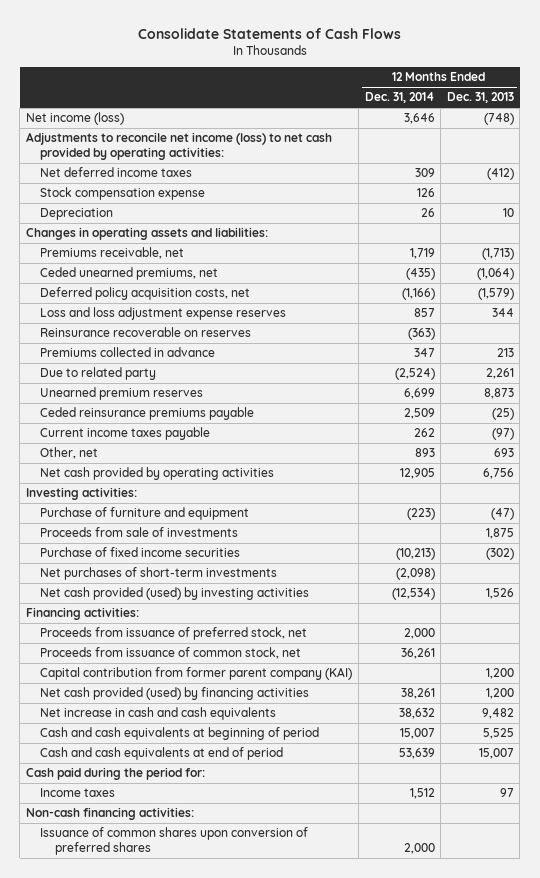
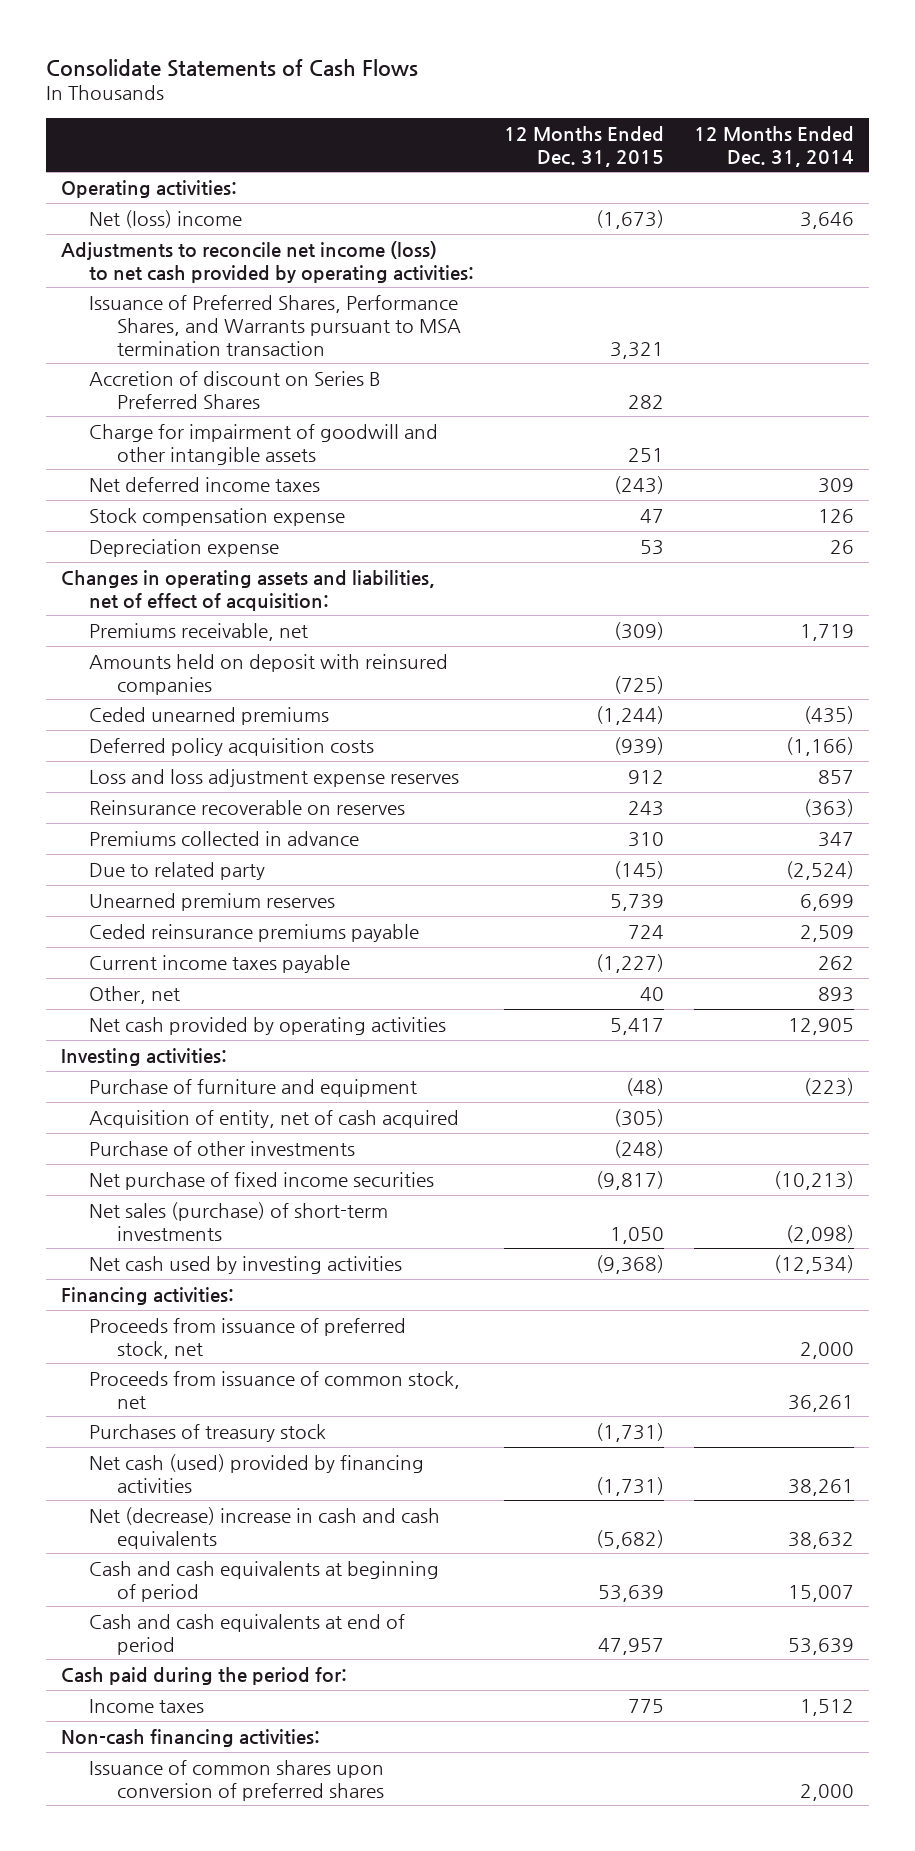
- | 12 Months Ended Dec. 31, 2014 | 12 Months Ended Dec. 31, 2013
+ | 12 Months Ended Dec. 31, 2015 | 12 Months Ended Dec. 31, 2014
- Net income (loss) | 3,646 | (748)
+ Operating activities:
+ Net (loss) income | (1,673) | 3,646
+ Issuance of Preferred Shares, Performance Shares, and Warrants pursuant to MSA termination transaction | 3,321 |
+ Accretion of discount on Series B Preferred Shares | 282 |
+ Charge for impairment of goodwill and other intangible assets | 251 |
- Depreciation | 26 | 10
- Changes in operating assets and liabilities:
+ Depreciation expense | 53 | 26
+ Changes in operating assets and liabilities, net of effect of acquisition:
- Ceded unearned premiums, net | (435) | (1,064)
- Deferred policy acquisition costs, net | (1,166) | (1,579)
+ Amounts held on deposit with reinsured companies | (725) |
+ Ceded unearned premiums | (1,244) | (435)
+ Deferred policy acquisition costs | (939) | (1,166)
- Proceeds from sale of investments | | 1,875
- Purchase of fixed income securities | (10,213) | (302)
- Net purchases of short-term investments | (2,098) |
- Net cash provided (used) by investing activities | (12,534) | 1,526
+ Acquisition of entity, net of cash acquired | (305) |
+ Purchase of other investments | (248) |
+ Net purchase of fixed income securities | (9,817) | (10,213)
+ Net sales (purchase) of short-term investments | 1,050 | (2,098)
+ Net cash used by investing activities | (9,368) | (12,534)
- Capital contribution from former parent company (KAI) | | 1,200
- Net cash provided (used) by financing activities | 38,261 | 1,200
- Net increase in cash and cash equivalents | 38,632 | 9,482
+ Purchases of treasury stock | (1,731) |
+ Net cash (used) provided by financing activities | (1,731) | 38,261
+ Net (decrease) increase in cash and cash equivalents | (5,682) | 38,632

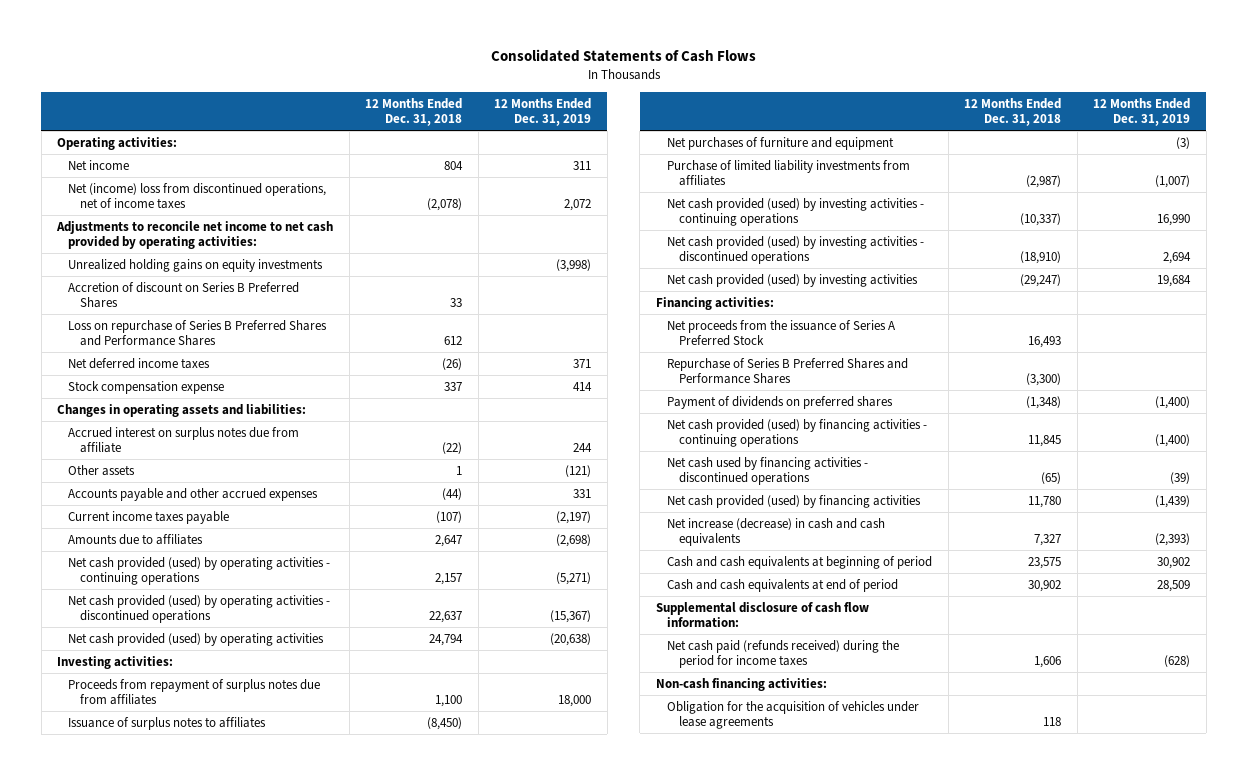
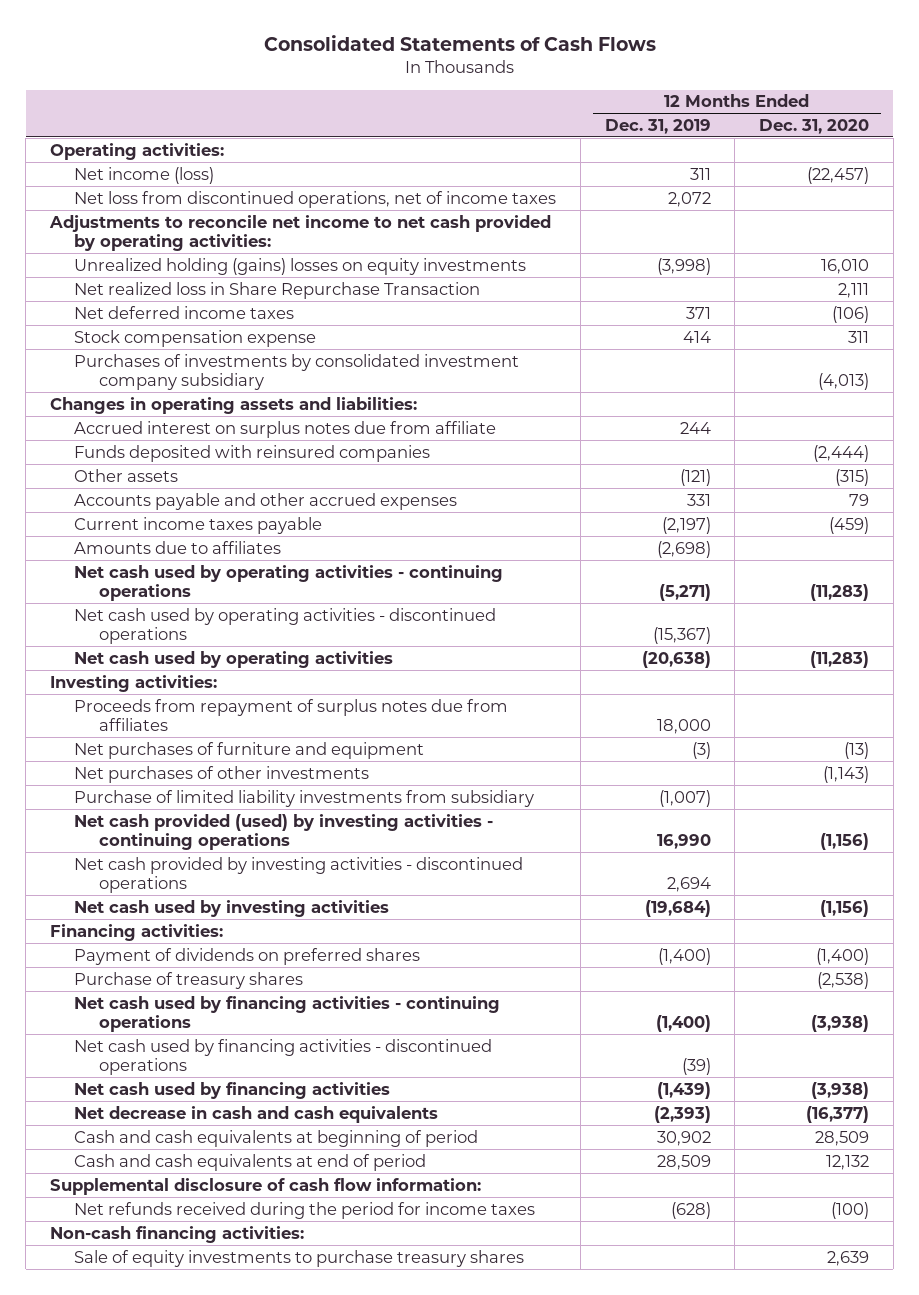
- | 12 Months Ended Dec. 31, 2018 | 12 Months Ended Dec. 31, 2019
+ | 12 Months Ended Dec. 31, 2019 | 12 Months Ended Dec. 31, 2020
- Net income | 804 | 311
- Net (income) loss from discontinued operations, net of income taxes | (2,078) | 2,072
+ Net income (loss) | 311 | (22,457)
+ Net loss from discontinued operations, net of income taxes | 2,072 |
- Unrealized holding gains on equity investments | | (3,998)
- Accretion of discount on Series B Preferred Shares | 33 |
- Loss on repurchase of Series B Preferred Shares and Performance Shares | 612 |
+ Unrealized holding (gains) losses on equity investments | (3,998) | 16,010
+ Net realized loss in Share Repurchase Transaction | | 2,111
+ Purchases of investments by consolidated investment company subsidiary | | (4,013)
+ Funds deposited with reinsured companies | | (2,444)
- Net cash provided (used) by operating activities - continuing operations | 2,157 | (5,271)
- Net cash provided (used) by operating activities - discontinued operations | 22,637 | (15,367)
- Net cash provided (used) by operating activities | 24,794 | (20,638)
+ Net cash used by operating activities - continuing operations | (5,271) | (11,283)
+ Net cash used by operating activities - discontinued operations | (15,367) |
+ Net cash used by operating activities | (20,638) | (11,283)
- Issuance of surplus notes to affiliates | (8,450) |
- Purchase of limited liability investments from affiliates | (2,987) | (1,007)
+ Net purchases of other investments | | (1,143)
+ Purchase of limited liability investments from subsidiary | (1,007) |
- Net cash provided (used) by investing activities - discontinued operations | (18,910) | 2,694
- Net cash provided (used) by investing activities | (29,247) | 19,684
+ Net cash provided by investing activities - discontinued operations | 2,694 |
+ Net cash used by investing activities | (19,684) | (1,156)
- Net proceeds from the issuance of Series A Preferred Stock | 16,493 |
- Repurchase of Series B Preferred Shares and Performance Shares | (3,300) |
- Net cash provided (used) by financing activities - continuing operations | 11,845 | (1,400)
+ Purchase of treasury shares | | (2,538)
+ Net cash used by financing activities - continuing operations | (1,400) | (3,938)
- Net cash provided (used) by financing activities | 11,780 | (1,439)
- Net increase (decrease) in cash and cash equivalents | 7,327 | (2,393)
+ Net cash used by financing activities | (1,439) | (3,938)
+ Net decrease in cash and cash equivalents | (2,393) | (16,377)
- Net cash paid (refunds received) during the period for income taxes | 1,606 | (628)
+ Net refunds received during the period for income taxes | (628) | (100)
- Obligation for the acquisition of vehicles under lease agreements | 118 |
+ Sale of equity investments to purchase treasury shares | | 2,639

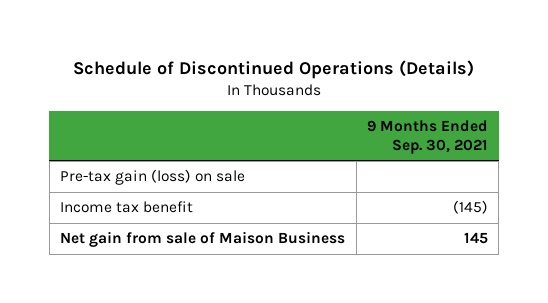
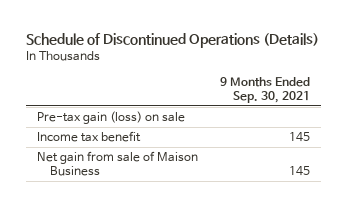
- Income tax benefit | (145)
+ Income tax benefit | 145

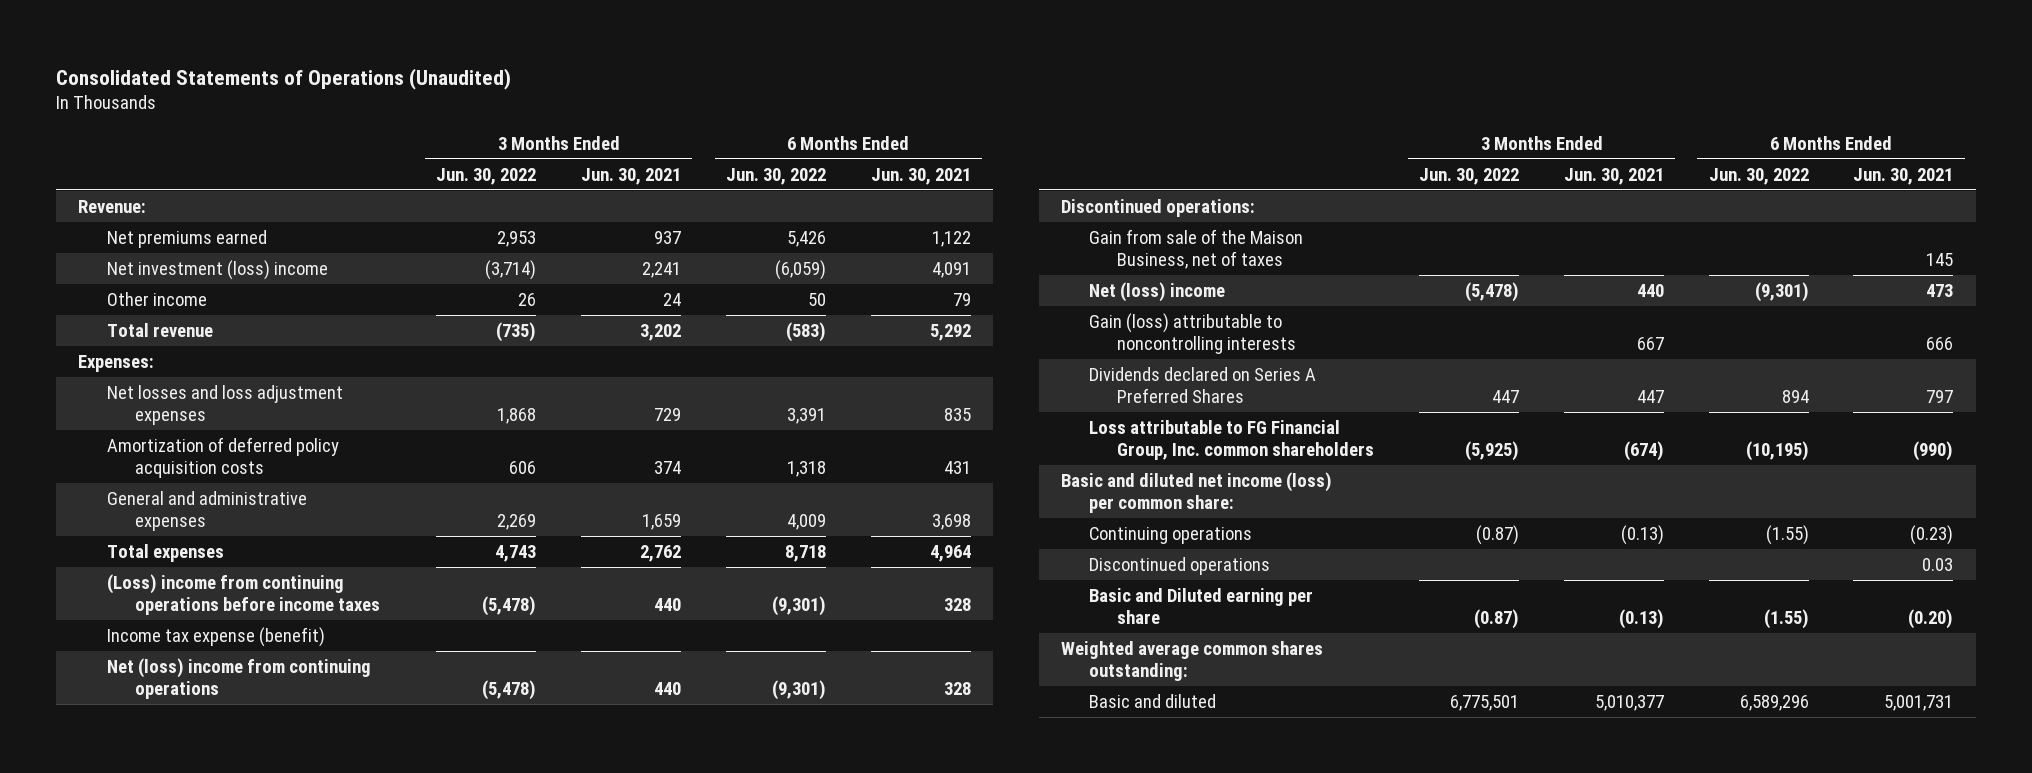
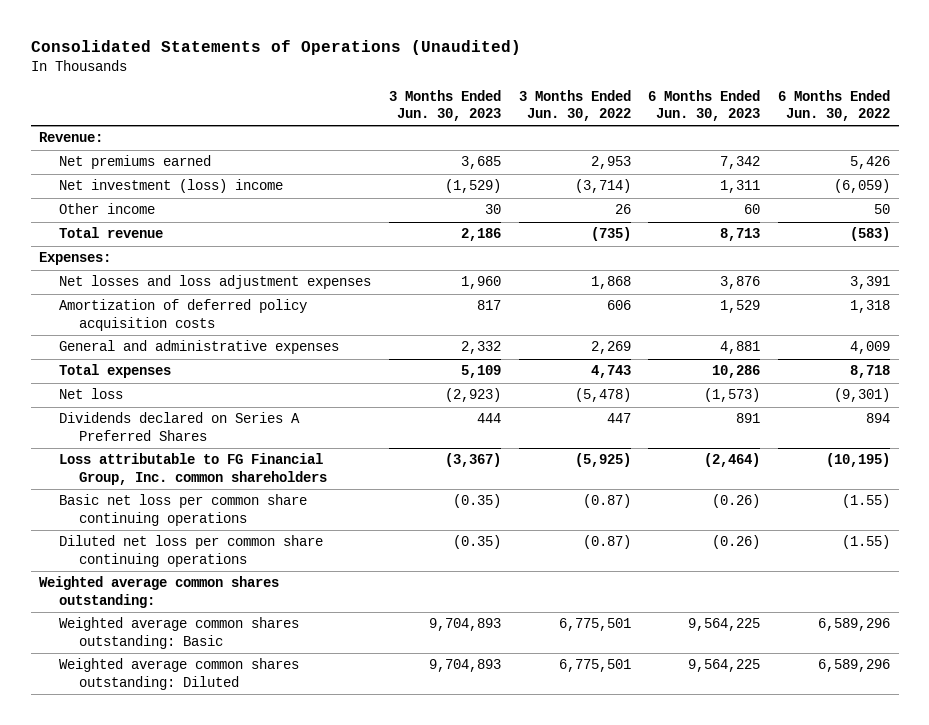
- | 3 Months Ended Jun. 30, 2022 | 3 Months Ended Jun. 30, 2021 | 6 Months Ended Jun. 30, 2022 | 6 Months Ended Jun. 30, 2021
+ | 3 Months Ended Jun. 30, 2023 | 3 Months Ended Jun. 30, 2022 | 6 Months Ended Jun. 30, 2023 | 6 Months Ended Jun. 30, 2022
- (Loss) income from continuing operations before income taxes | (5,478) | 440 | (9,301) | 328
- Income tax expense (benefit)
- Net (loss) income from continuing operations | (5,478) | 440 | (9,301) | 328
- Discontinued operations:
- Gain from sale of the Maison Business, net of taxes | | | | 145
- Net (loss) income | (5,478) | 440 | (9,301) | 473
- Gain (loss) attributable to noncontrolling interests | | 667 | | 666
+ Net loss | (2,923) | (5,478) | (1,573) | (9,301)
- Basic and diluted net income (loss) per common share:
- Continuing operations | (0.87) | (0.13) | (1.55) | (0.23)
- Discontinued operations | | | | 0.03
- Basic and Diluted earning per share | (0.87) | (0.13) | (1.55) | (0.20)
+ Basic net loss per common share continuing operations | (0.35) | (0.87) | (0.26) | (1.55)
+ Diluted net loss per common share continuing operations | (0.35) | (0.87) | (0.26) | (1.55)
- Basic and diluted | 6,775,501 | 5,010,377 | 6,589,296 | 5,001,731
+ Weighted average common shares outstanding: Basic | 9,704,893 | 6,775,501 | 9,564,225 | 6,589,296
+ Weighted average common shares outstanding: Diluted | 9,704,893 | 6,775,501 | 9,564,225 | 6,589,296

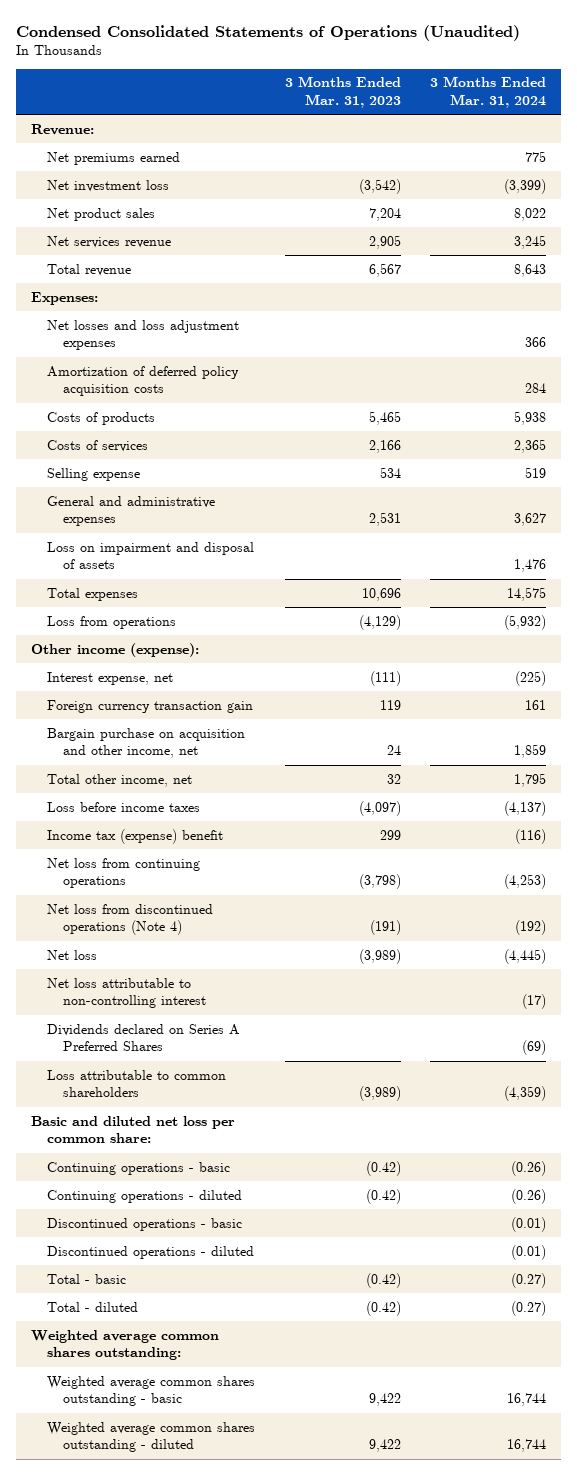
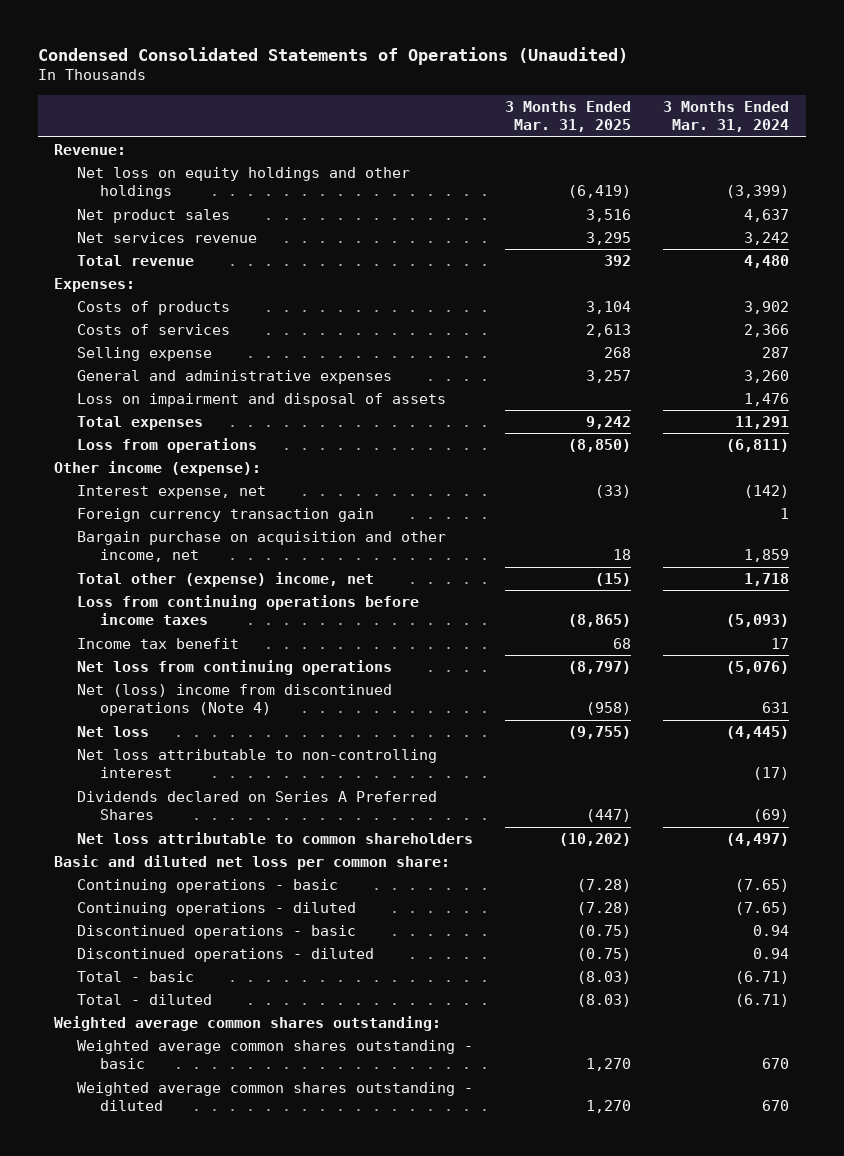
- | 3 Months Ended Mar. 31, 2023 | 3 Months Ended Mar. 31, 2024
+ | 3 Months Ended Mar. 31, 2025 | 3 Months Ended Mar. 31, 2024
- Net premiums earned | | 775
- Net investment loss | (3,542) | (3,399)
- Net product sales | 7,204 | 8,022
- Net services revenue | 2,905 | 3,245
- Total revenue | 6,567 | 8,643
+ Net loss on equity holdings and other holdings | (6,419) | (3,399)
+ Net product sales | 3,516 | 4,637
+ Net services revenue | 3,295 | 3,242
+ Total revenue | 392 | 4,480
- Net losses and loss adjustment expenses | | 366
- Amortization of deferred policy acquisition costs | | 284
- Costs of products | 5,465 | 5,938
- Costs of services | 2,166 | 2,365
- Selling expense | 534 | 519
- General and administrative expenses | 2,531 | 3,627
+ Costs of products | 3,104 | 3,902
+ Costs of services | 2,613 | 2,366
+ Selling expense | 268 | 287
+ General and administrative expenses | 3,257 | 3,260
- Total expenses | 10,696 | 14,575
- Loss from operations | (4,129) | (5,932)
+ Total expenses | 9,242 | 11,291
+ Loss from operations | (8,850) | (6,811)
- Interest expense, net | (111) | (225)
- Foreign currency transaction gain | 119 | 161
+ Interest expense, net | (33) | (142)
+ Foreign currency transaction gain | | 1
- Total other income, net | 32 | 1,795
- Loss before income taxes | (4,097) | (4,137)
- Income tax (expense) benefit | 299 | (116)
- Net loss from continuing operations | (3,798) | (4,253)
- Net loss from discontinued operations (Note 4) | (191) | (192)
+ Total other (expense) income, net | (15) | 1,718
+ Loss from continuing operations before income taxes | (8,865) | (5,093)
+ Income tax benefit | 68 | 17
+ Net loss from continuing operations | (8,797) | (5,076)
+ Net (loss) income from discontinued operations (Note 4) | (958) | 631
- Loss attributable to common shareholders | (3,989) | (4,359)
+ Net loss attributable to common shareholders | (10,202) | (4,497)
- Continuing operations - basic | (0.42) | (0.26)
- Continuing operations - diluted | (0.42) | (0.26)
- Discontinued operations - basic | | (0.01)
- Discontinued operations - diluted | | (0.01)
- Total - basic | (0.42) | (0.27)
- Total - diluted | (0.42) | (0.27)
+ Continuing operations - basic | (7.28) | (7.65)
+ Continuing operations - diluted | (7.28) | (7.65)
+ Discontinued operations - basic | (0.75) | 0.94
+ Discontinued operations - diluted | (0.75) | 0.94
+ Total - basic | (8.03) | (6.71)
+ Total - diluted | (8.03) | (6.71)
- Weighted average common shares outstanding - basic | 9,422 | 16,744
- Weighted average common shares outstanding - diluted | 9,422 | 16,744
+ Weighted average common shares outstanding - basic | 1,270 | 670
+ Weighted average common shares outstanding - diluted | 1,270 | 670

